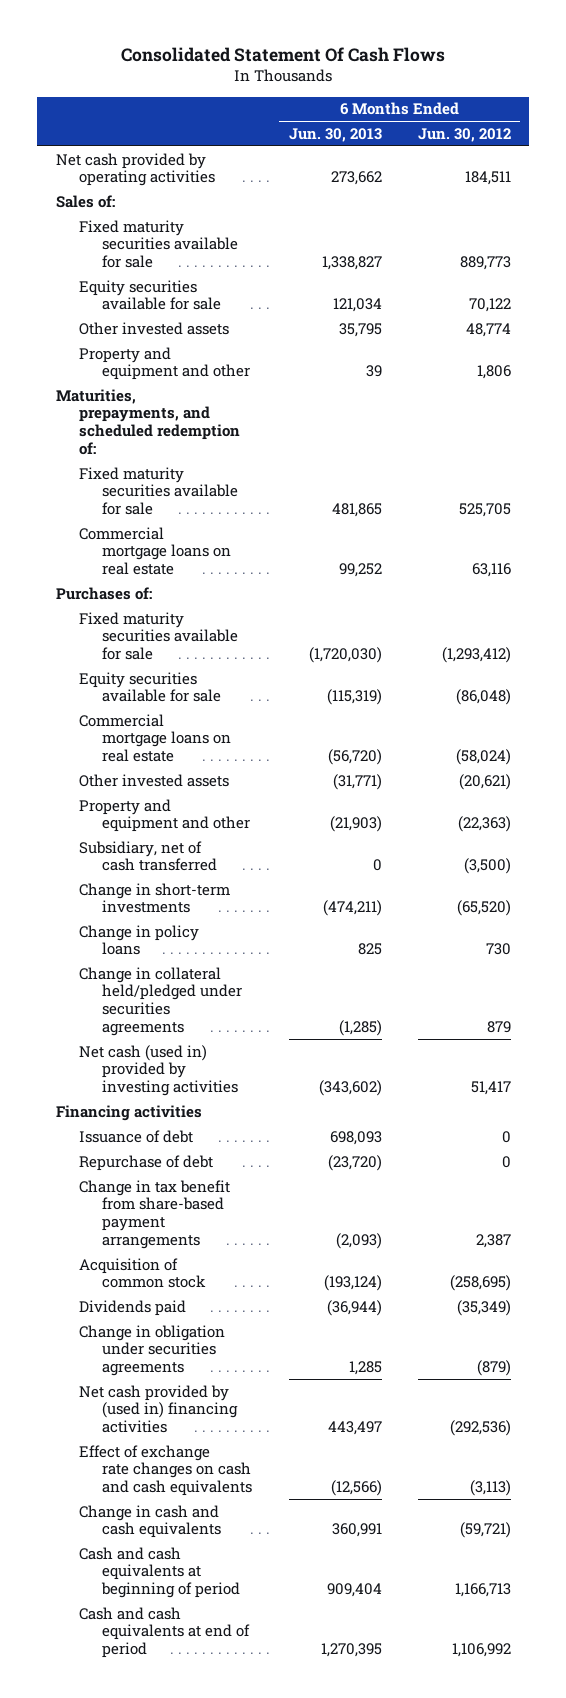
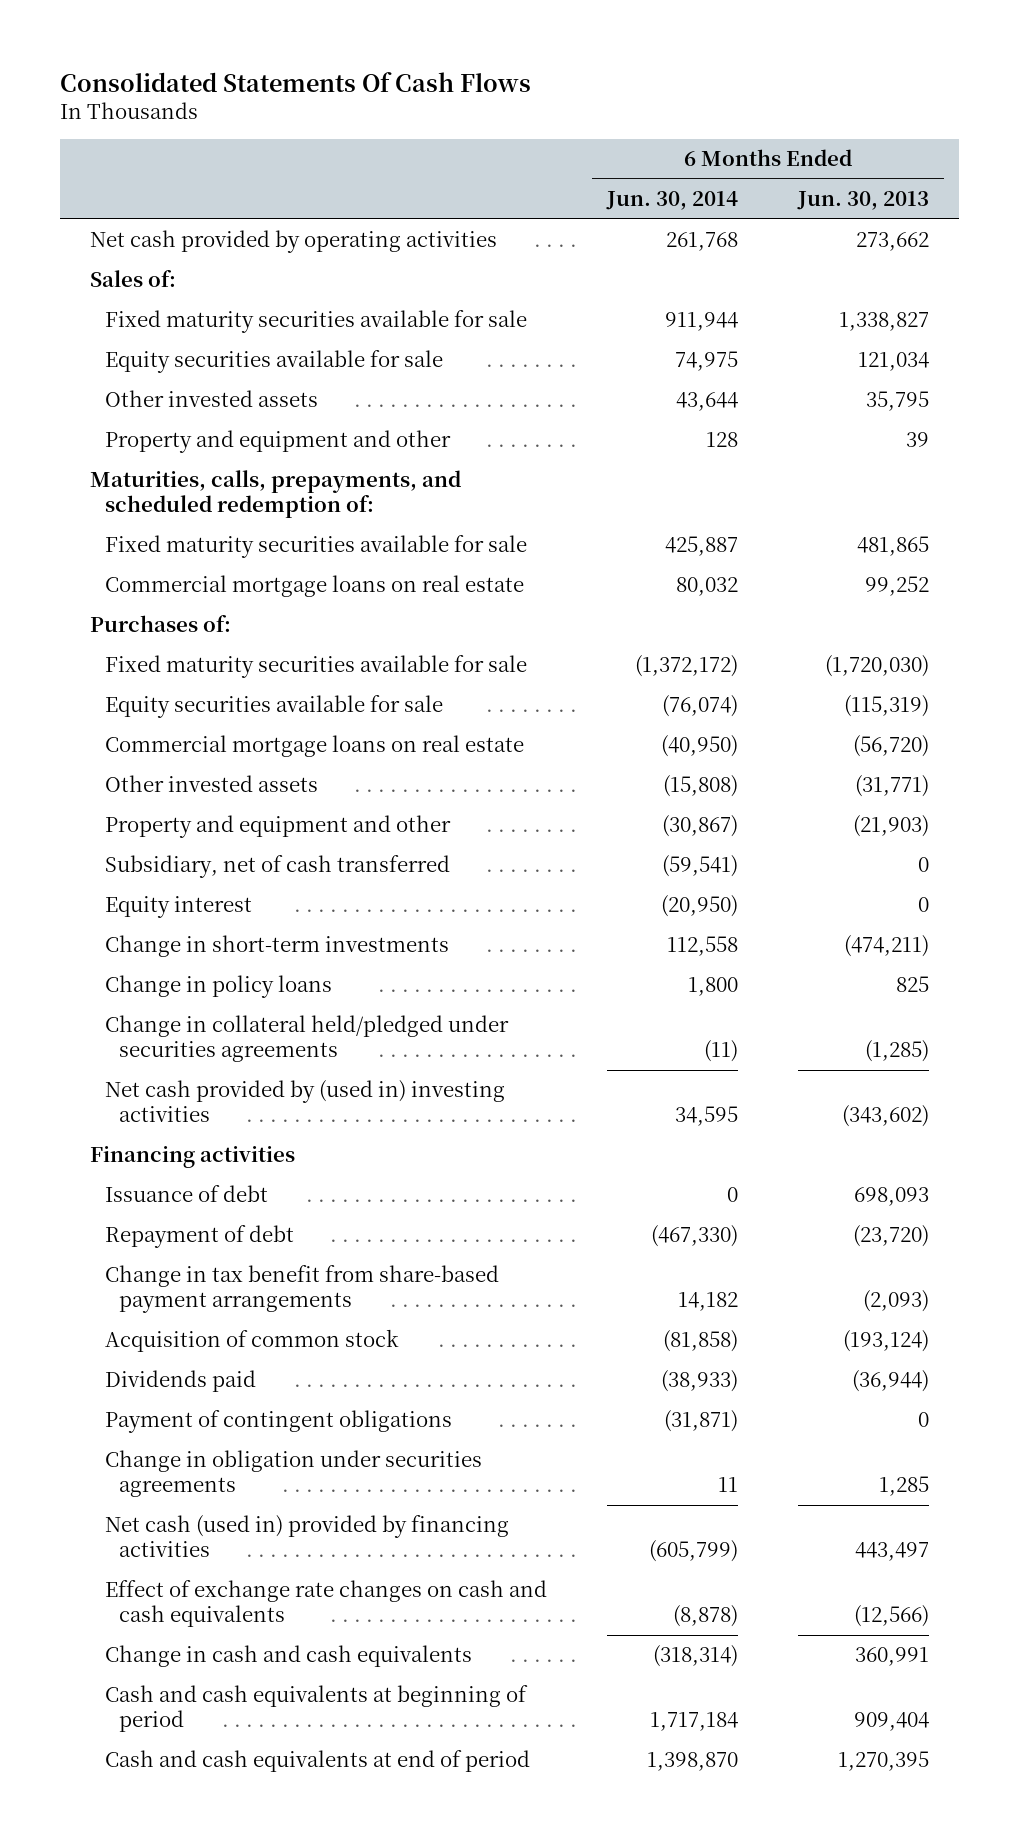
- Consolidated Statement Of Cash Flows
+ Consolidated Statements Of Cash Flows
- | 6 Months Ended Jun. 30, 2013 | 6 Months Ended Jun. 30, 2012
+ | 6 Months Ended Jun. 30, 2014 | 6 Months Ended Jun. 30, 2013
- Maturities, prepayments, and scheduled redemption of:
+ Maturities, calls, prepayments, and scheduled redemption of:
+ Equity interest | (20,950) | 0
- Net cash (used in) provided by investing activities | (343,602) | 51,417
+ Net cash provided by (used in) investing activities | 34,595 | (343,602)
- Repurchase of debt | (23,720) | 0
+ Repayment of debt | (467,330) | (23,720)
+ Payment of contingent obligations | (31,871) | 0
- Net cash provided by (used in) financing activities | 443,497 | (292,536)
+ Net cash (used in) provided by financing activities | (605,799) | 443,497

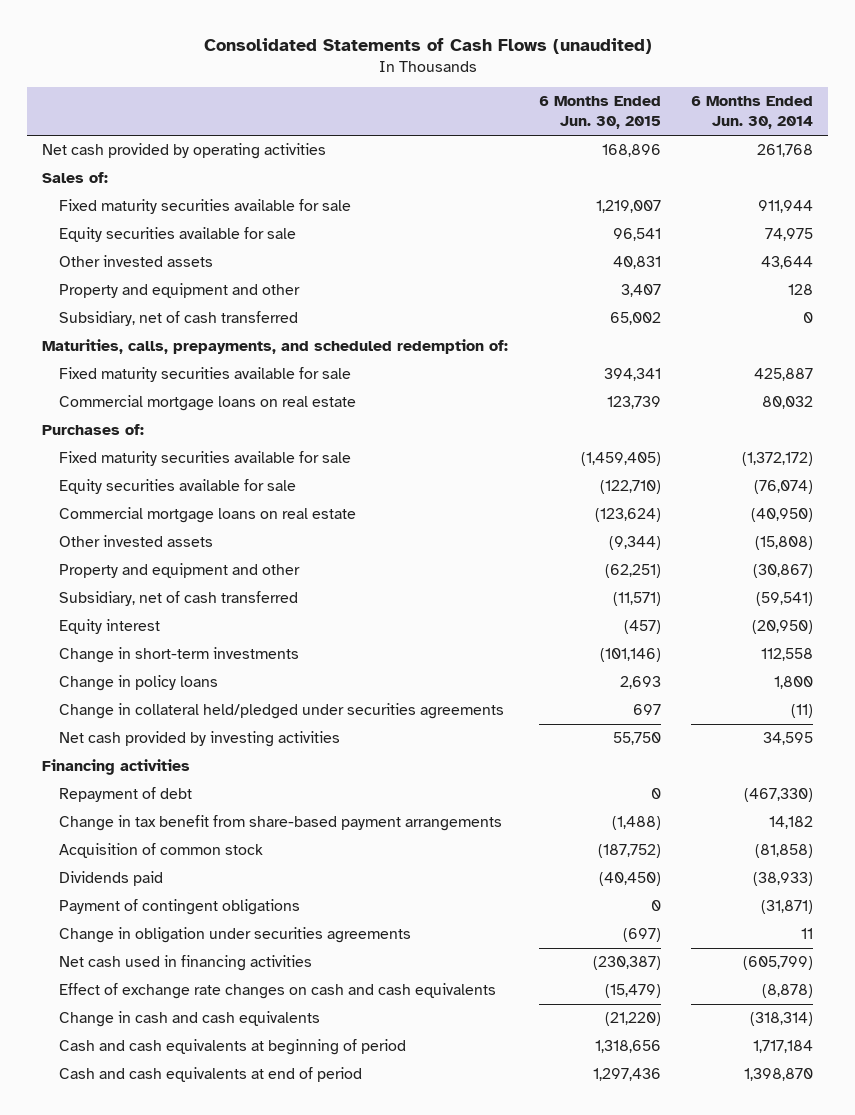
- Consolidated Statements Of Cash Flows
+ Consolidated Statements of Cash Flows (unaudited)
- | 6 Months Ended Jun. 30, 2014 | 6 Months Ended Jun. 30, 2013
+ | 6 Months Ended Jun. 30, 2015 | 6 Months Ended Jun. 30, 2014
+ Subsidiary, net of cash transferred | 65,002 | 0
- Net cash provided by (used in) investing activities | 34,595 | (343,602)
+ Net cash provided by investing activities | 55,750 | 34,595
- Issuance of debt | 0 | 698,093
- Net cash (used in) provided by financing activities | (605,799) | 443,497
+ Net cash used in financing activities | (230,387) | (605,799)

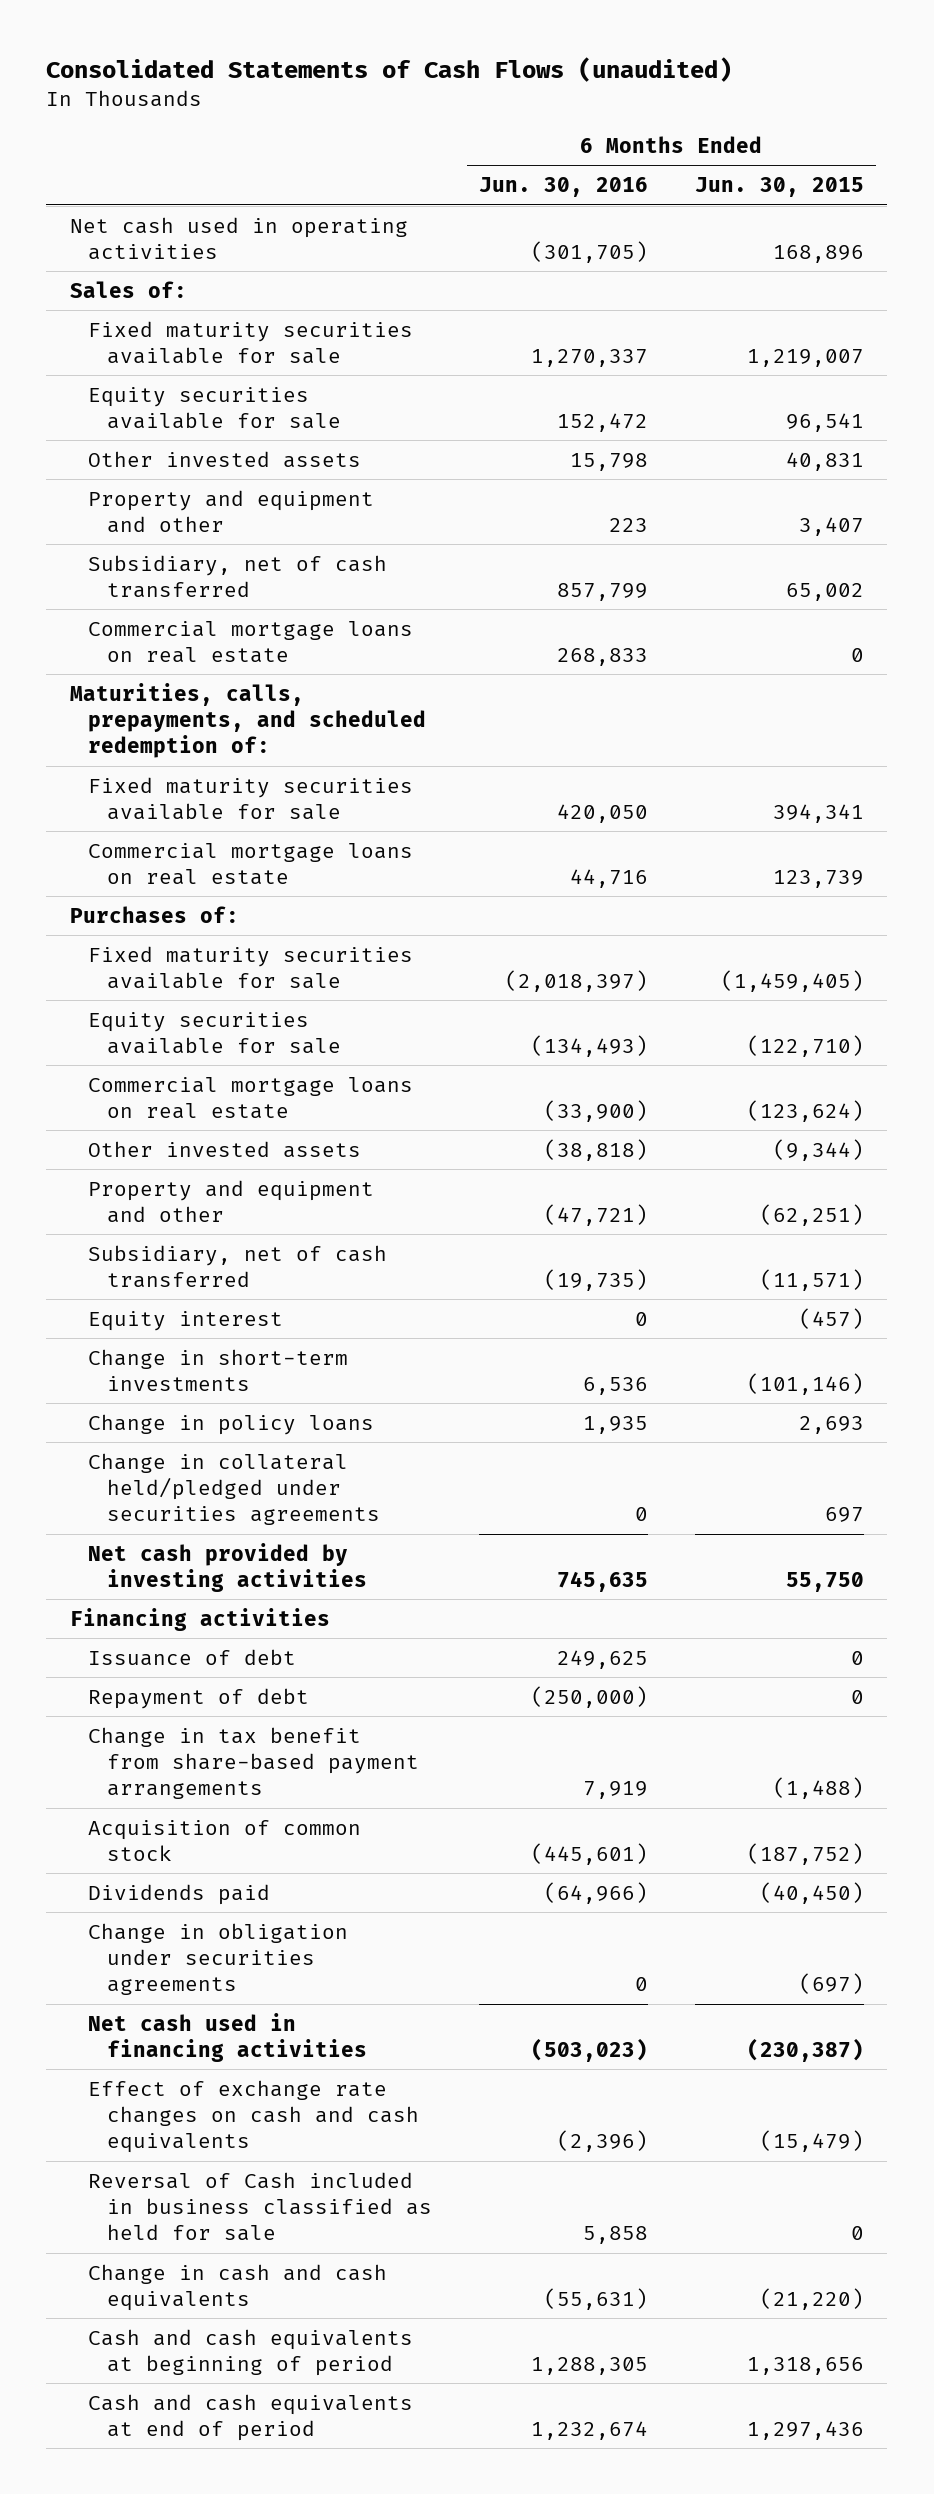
- | 6 Months Ended Jun. 30, 2015 | 6 Months Ended Jun. 30, 2014
+ | 6 Months Ended Jun. 30, 2016 | 6 Months Ended Jun. 30, 2015
- Net cash provided by operating activities | 168,896 | 261,768
+ Net cash used in operating activities | (301,705) | 168,896
+ Commercial mortgage loans on real estate | 268,833 | 0
+ Issuance of debt | 249,625 | 0
- Payment of contingent obligations | 0 | (31,871)
+ Reversal of Cash included in business classified as held for sale | 5,858 | 0

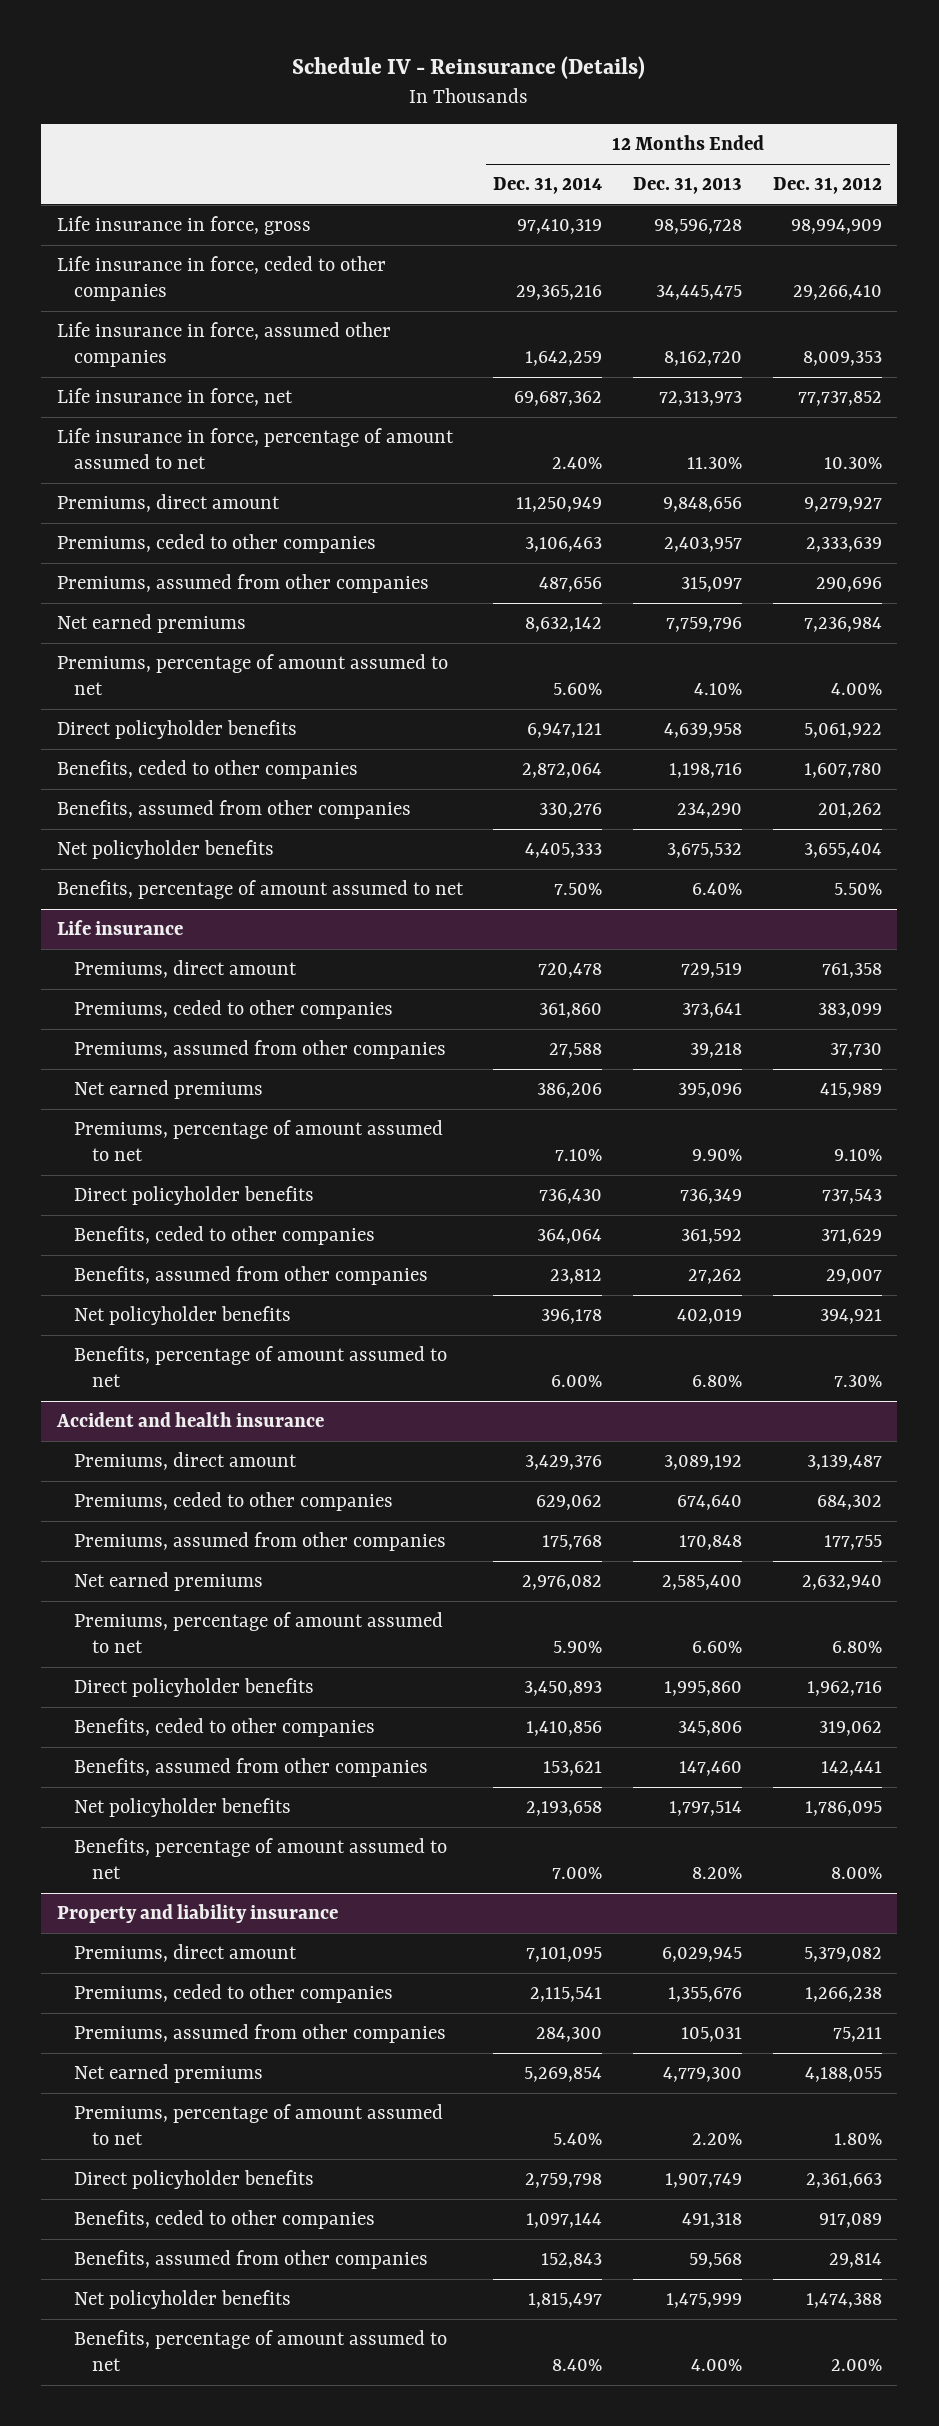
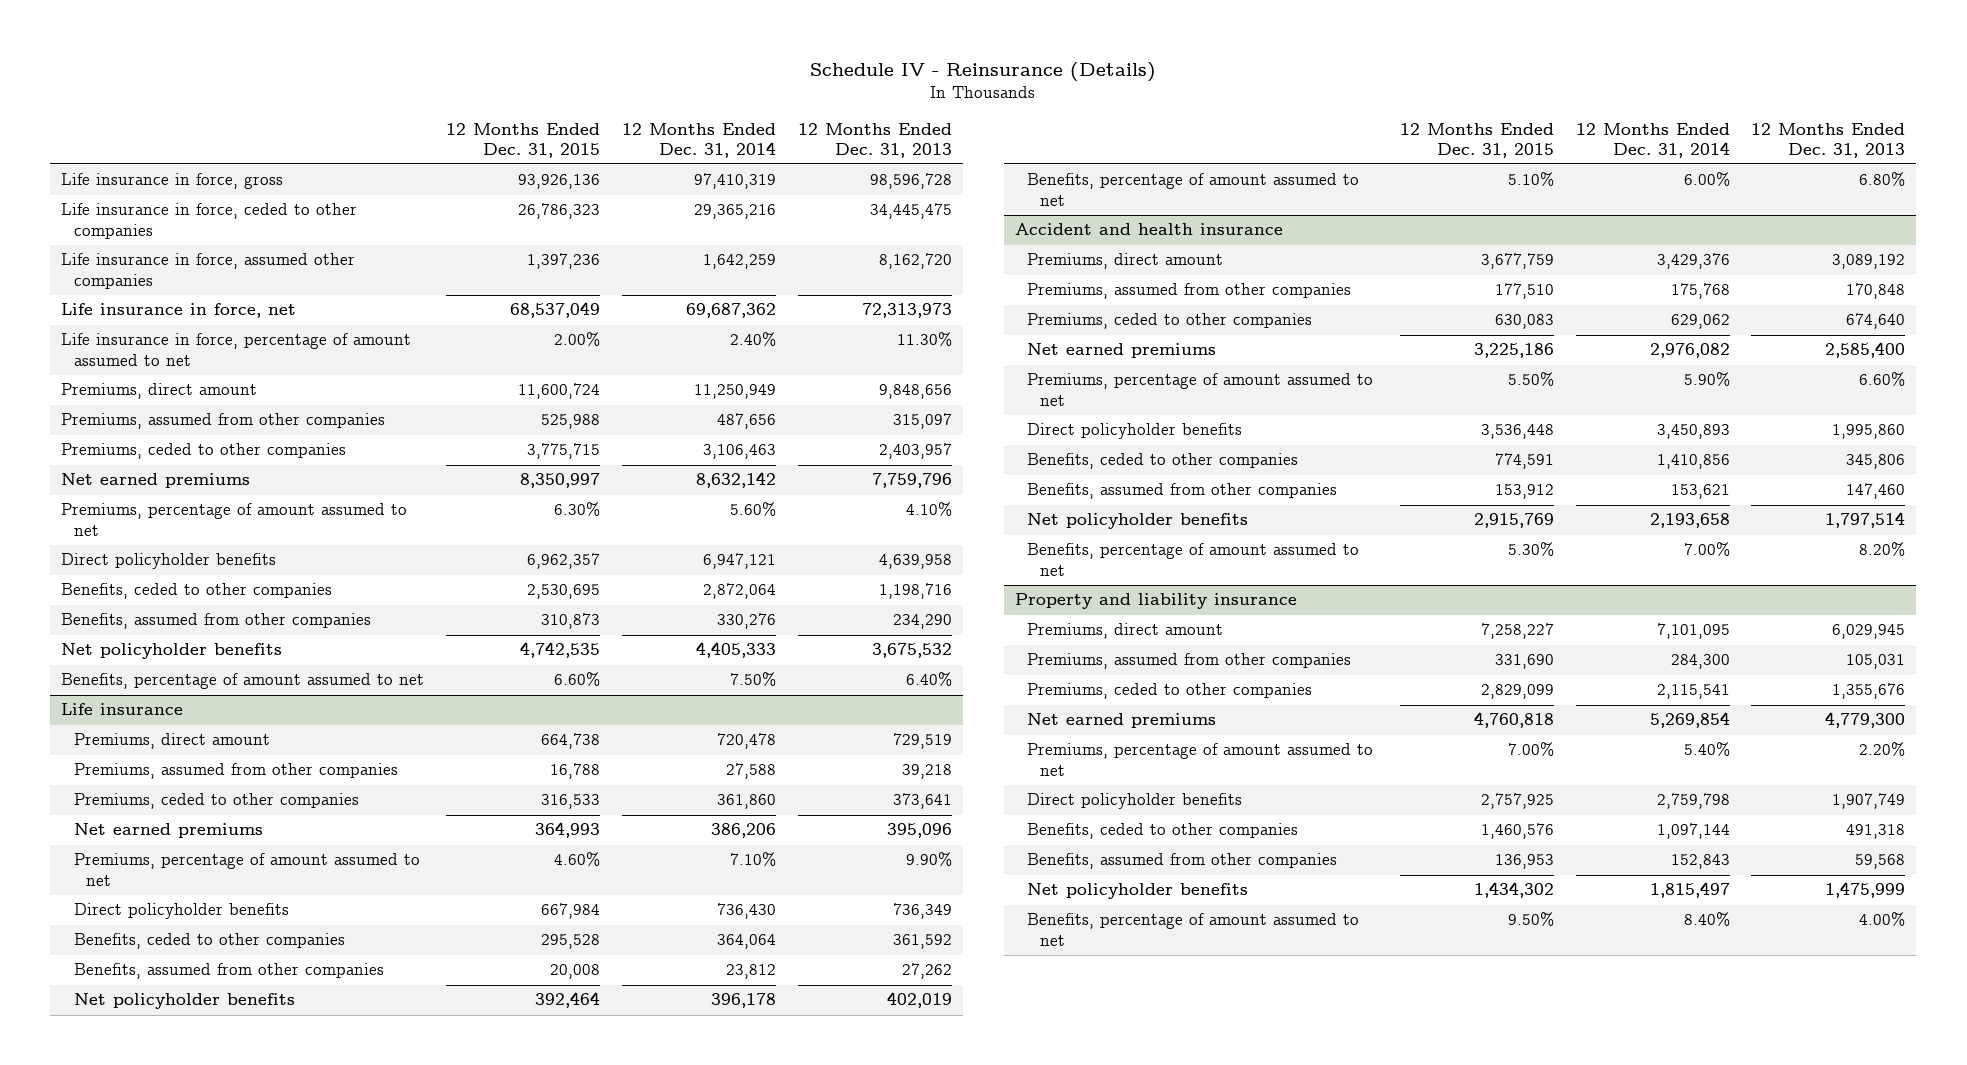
- | 12 Months Ended Dec. 31, 2014 | 12 Months Ended Dec. 31, 2013 | 12 Months Ended Dec. 31, 2012
+ | 12 Months Ended Dec. 31, 2015 | 12 Months Ended Dec. 31, 2014 | 12 Months Ended Dec. 31, 2013
moved down: Premiums, ceded to other companies | 3,775,715 | 3,106,463 | 2,403,957
@ Life insurance
moved down: Premiums, ceded to other companies | 316,533 | 361,860 | 373,641
@ Accident and health insurance
moved down: Premiums, ceded to other companies | 630,083 | 629,062 | 674,640
@ Property and liability insurance
moved down: Premiums, ceded to other companies | 2,829,099 | 2,115,541 | 1,355,676

